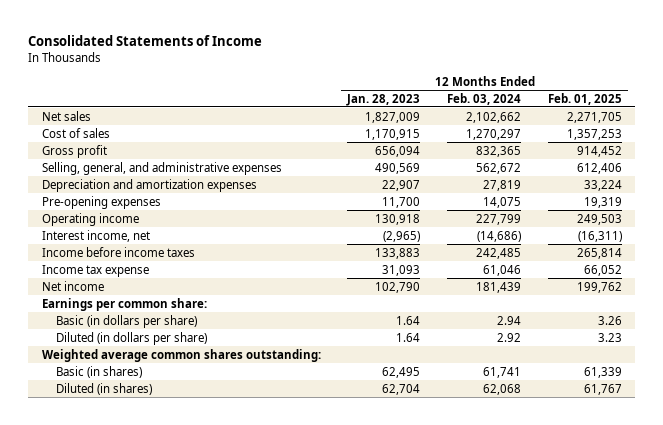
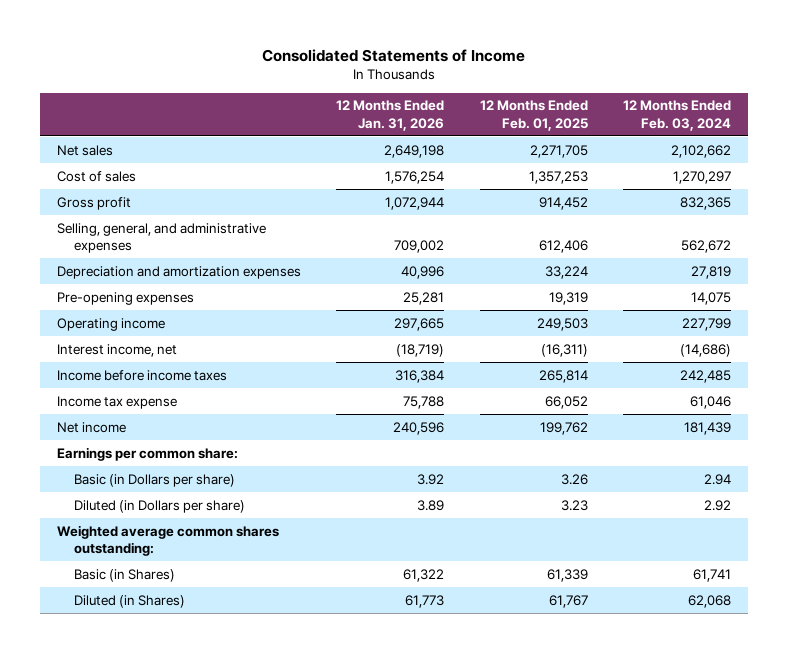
- | 12 Months Ended Jan. 28, 2023 | 12 Months Ended Feb. 03, 2024 | 12 Months Ended Feb. 01, 2025
+ | 12 Months Ended Jan. 31, 2026 | 12 Months Ended Feb. 01, 2025 | 12 Months Ended Feb. 03, 2024
- Basic (in dollars per share) | 1.64 | 2.94 | 3.26
- Diluted (in dollars per share) | 1.64 | 2.92 | 3.23
+ Basic (in Dollars per share) | 3.92 | 3.26 | 2.94
+ Diluted (in Dollars per share) | 3.89 | 3.23 | 2.92
- Basic (in shares) | 62,495 | 61,741 | 61,339
- Diluted (in shares) | 62,704 | 62,068 | 61,767
+ Basic (in Shares) | 61,322 | 61,339 | 61,741
+ Diluted (in Shares) | 61,773 | 61,767 | 62,068

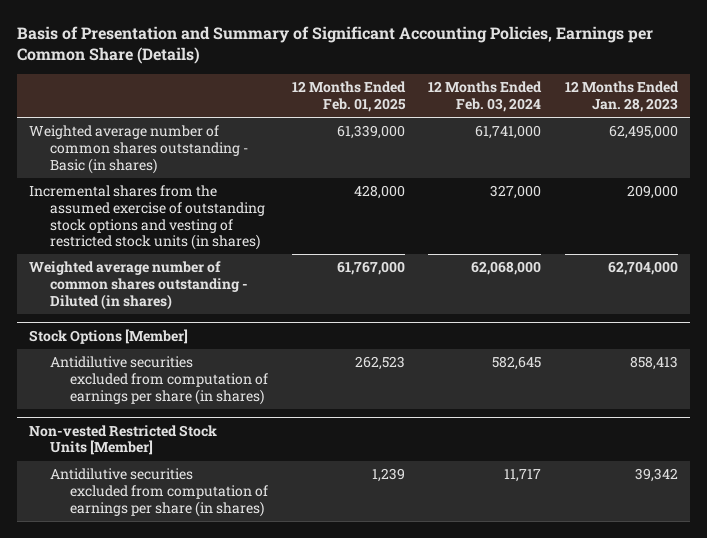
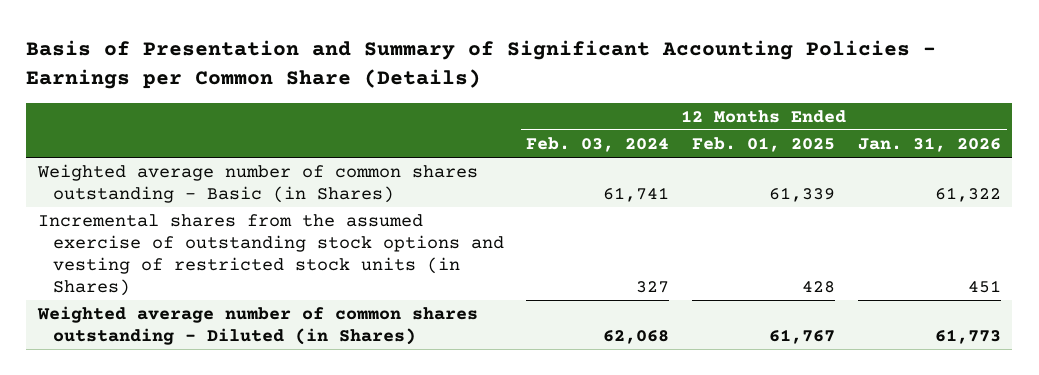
- Basis of Presentation and Summary of Significant Accounting Policies, Earnings per Common Share (Details)
+ Basis of Presentation and Summary of Significant Accounting Policies - Earnings per Common Share (Details)
- | 12 Months Ended Feb. 01, 2025 | 12 Months Ended Feb. 03, 2024 | 12 Months Ended Jan. 28, 2023
+ | 12 Months Ended Feb. 03, 2024 | 12 Months Ended Feb. 01, 2025 | 12 Months Ended Jan. 31, 2026
- Weighted average number of common shares outstanding - Basic (in shares) | 61,339,000 | 61,741,000 | 62,495,000
- Incremental shares from the assumed exercise of outstanding stock options and vesting of restricted stock units (in shares) | 428,000 | 327,000 | 209,000
- Weighted average number of common shares outstanding - Diluted (in shares) | 61,767,000 | 62,068,000 | 62,704,000
- Stock Options [Member]
- Antidilutive securities excluded from computation of earnings per share (in shares) | 262,523 | 582,645 | 858,413
- Non-vested Restricted Stock Units [Member]
- Antidilutive securities excluded from computation of earnings per share (in shares) | 1,239 | 11,717 | 39,342
+ Weighted average number of common shares outstanding - Basic (in Shares) | 61,741 | 61,339 | 61,322
+ Incremental shares from the assumed exercise of outstanding stock options and vesting of restricted stock units (in Shares) | 327 | 428 | 451
+ Weighted average number of common shares outstanding - Diluted (in Shares) | 62,068 | 61,767 | 61,773

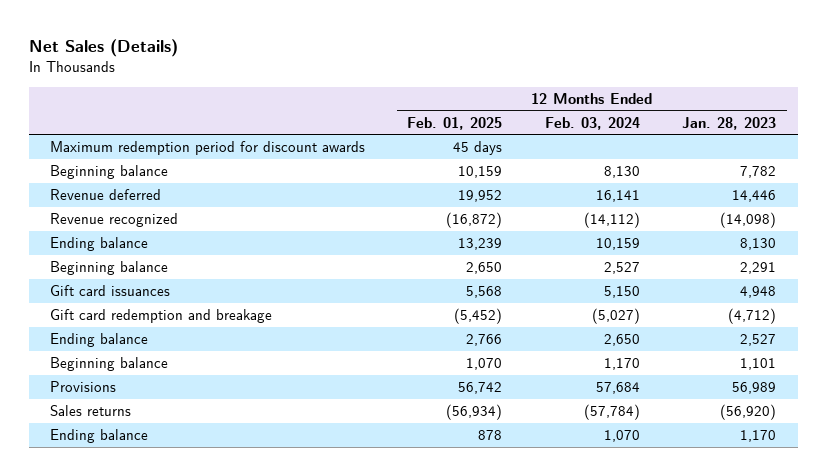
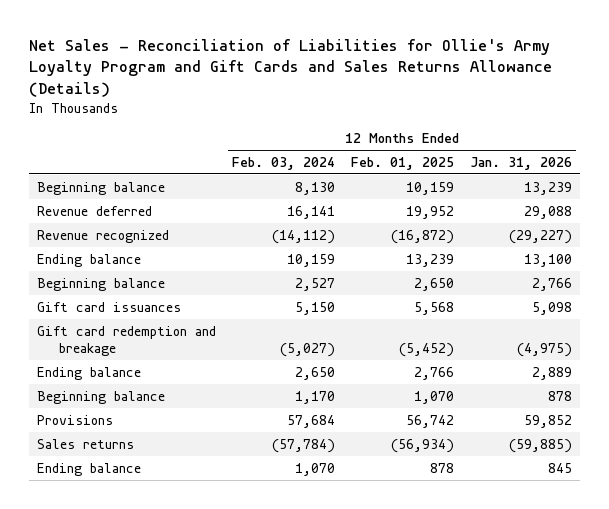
- Net Sales (Details)
+ Net Sales - Reconciliation of Liabilities for Ollie's Army Loyalty Program and Gift Cards and Sales Returns Allowance (Details)
- | 12 Months Ended Feb. 01, 2025 | 12 Months Ended Feb. 03, 2024 | 12 Months Ended Jan. 28, 2023
+ | 12 Months Ended Feb. 03, 2024 | 12 Months Ended Feb. 01, 2025 | 12 Months Ended Jan. 31, 2026
- Maximum redemption period for discount awards | 45 days | |

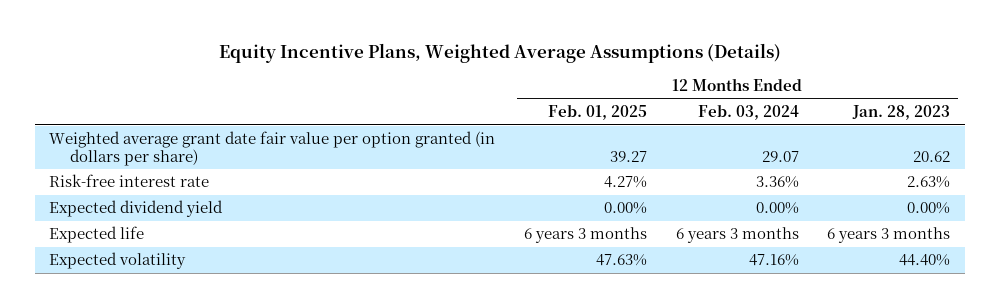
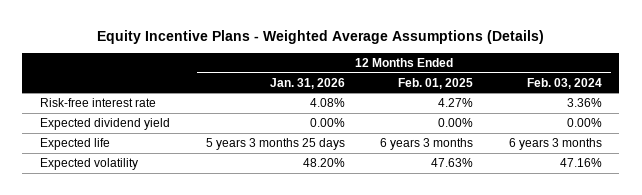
- Equity Incentive Plans, Weighted Average Assumptions (Details)
+ Equity Incentive Plans - Weighted Average Assumptions (Details)
- | 12 Months Ended Feb. 01, 2025 | 12 Months Ended Feb. 03, 2024 | 12 Months Ended Jan. 28, 2023
+ | 12 Months Ended Jan. 31, 2026 | 12 Months Ended Feb. 01, 2025 | 12 Months Ended Feb. 03, 2024
- Weighted average grant date fair value per option granted (in dollars per share) | 39.27 | 29.07 | 20.62

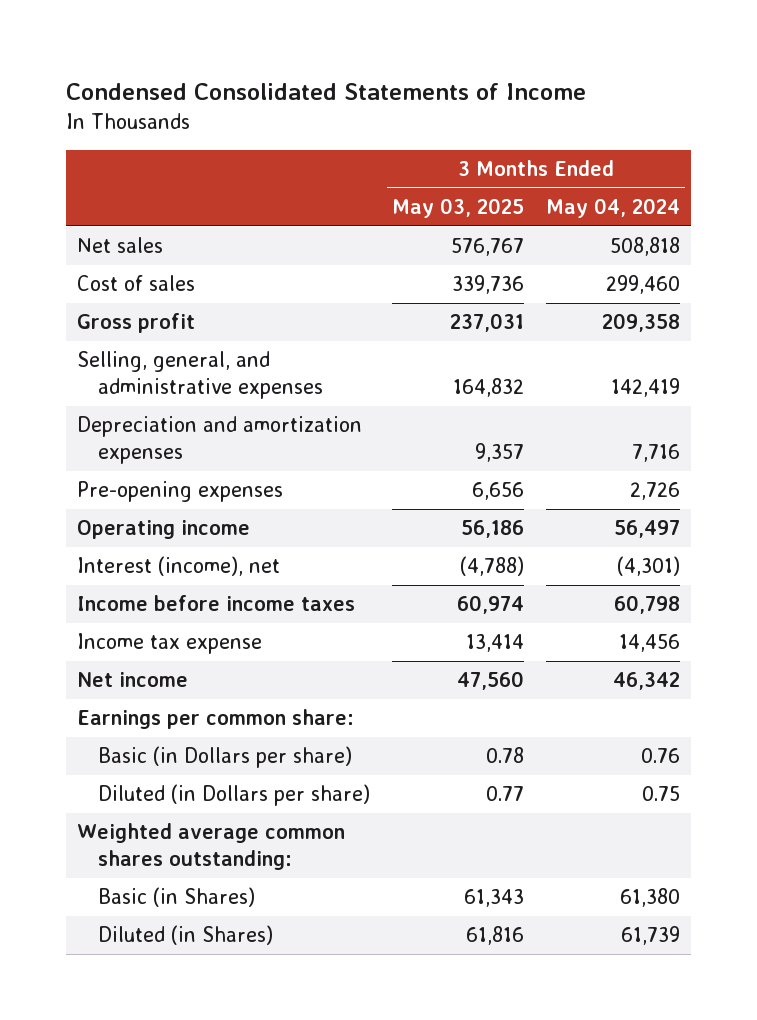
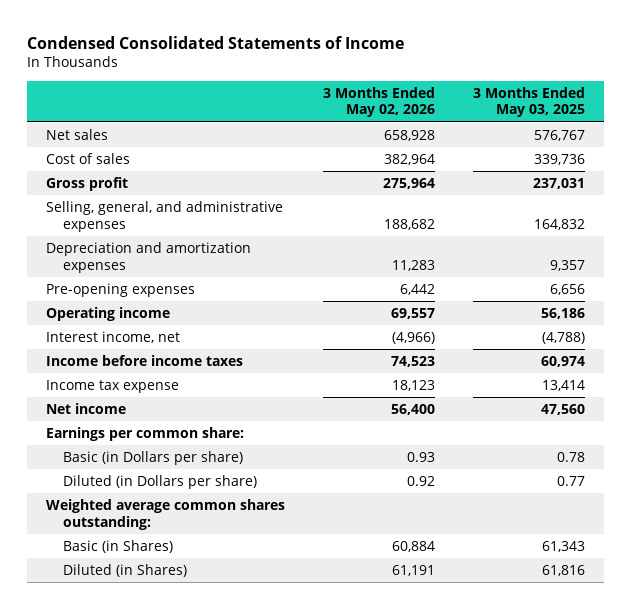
- | 3 Months Ended May 03, 2025 | 3 Months Ended May 04, 2024
+ | 3 Months Ended May 02, 2026 | 3 Months Ended May 03, 2025
- Interest (income), net | (4,788) | (4,301)
+ Interest income, net | (4,966) | (4,788)

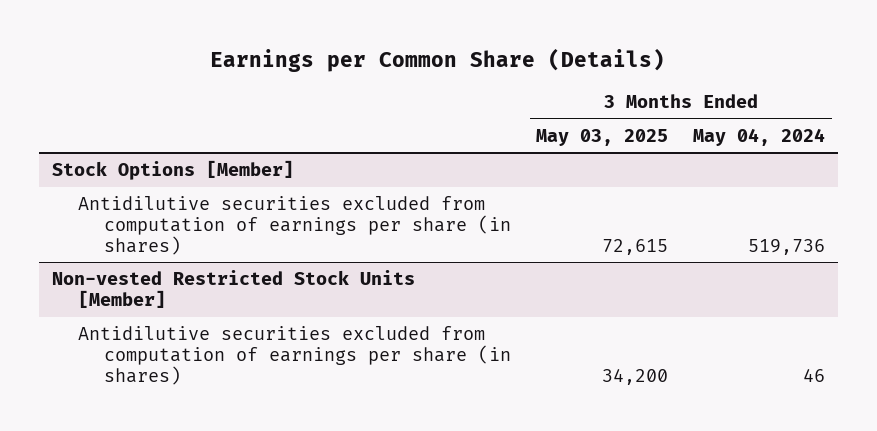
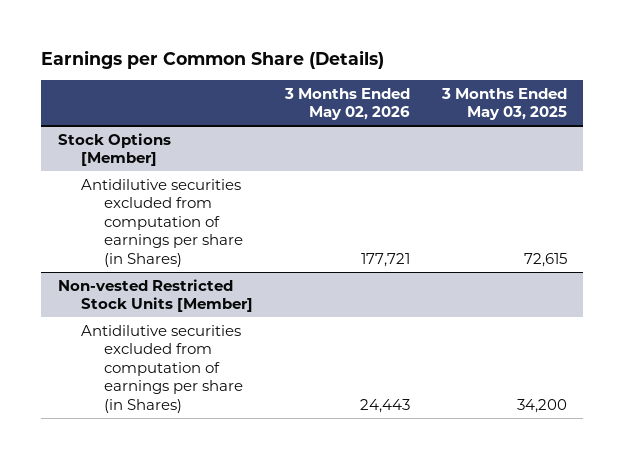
- | 3 Months Ended May 03, 2025 | 3 Months Ended May 04, 2024
+ | 3 Months Ended May 02, 2026 | 3 Months Ended May 03, 2025
@ Stock Options [Member]
- Antidilutive securities excluded from computation of earnings per share (in shares) | 72,615 | 519,736
+ Antidilutive securities excluded from computation of earnings per share (in Shares) | 177,721 | 72,615
@ Non-vested Restricted Stock Units [Member]
- Antidilutive securities excluded from computation of earnings per share (in shares) | 34,200 | 46
+ Antidilutive securities excluded from computation of earnings per share (in Shares) | 24,443 | 34,200

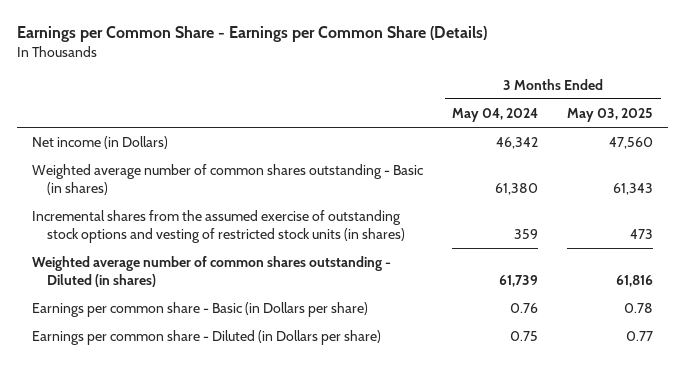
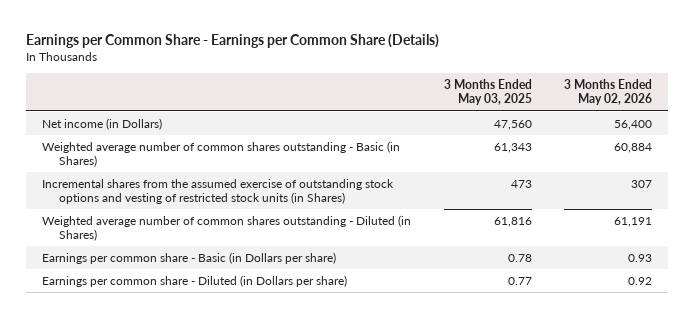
- | 3 Months Ended May 04, 2024 | 3 Months Ended May 03, 2025
+ | 3 Months Ended May 03, 2025 | 3 Months Ended May 02, 2026
- Weighted average number of common shares outstanding - Basic (in shares) | 61,380 | 61,343
- Incremental shares from the assumed exercise of outstanding stock options and vesting of restricted stock units (in shares) | 359 | 473
- Weighted average number of common shares outstanding - Diluted (in shares) | 61,739 | 61,816
+ Weighted average number of common shares outstanding - Basic (in Shares) | 61,343 | 60,884
+ Incremental shares from the assumed exercise of outstanding stock options and vesting of restricted stock units (in Shares) | 473 | 307
+ Weighted average number of common shares outstanding - Diluted (in Shares) | 61,816 | 61,191

